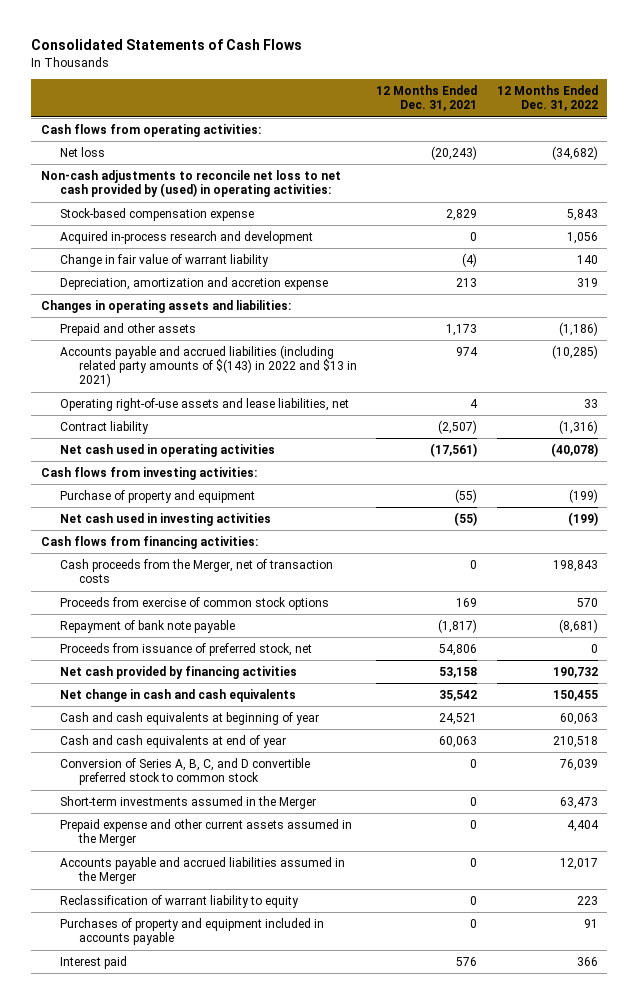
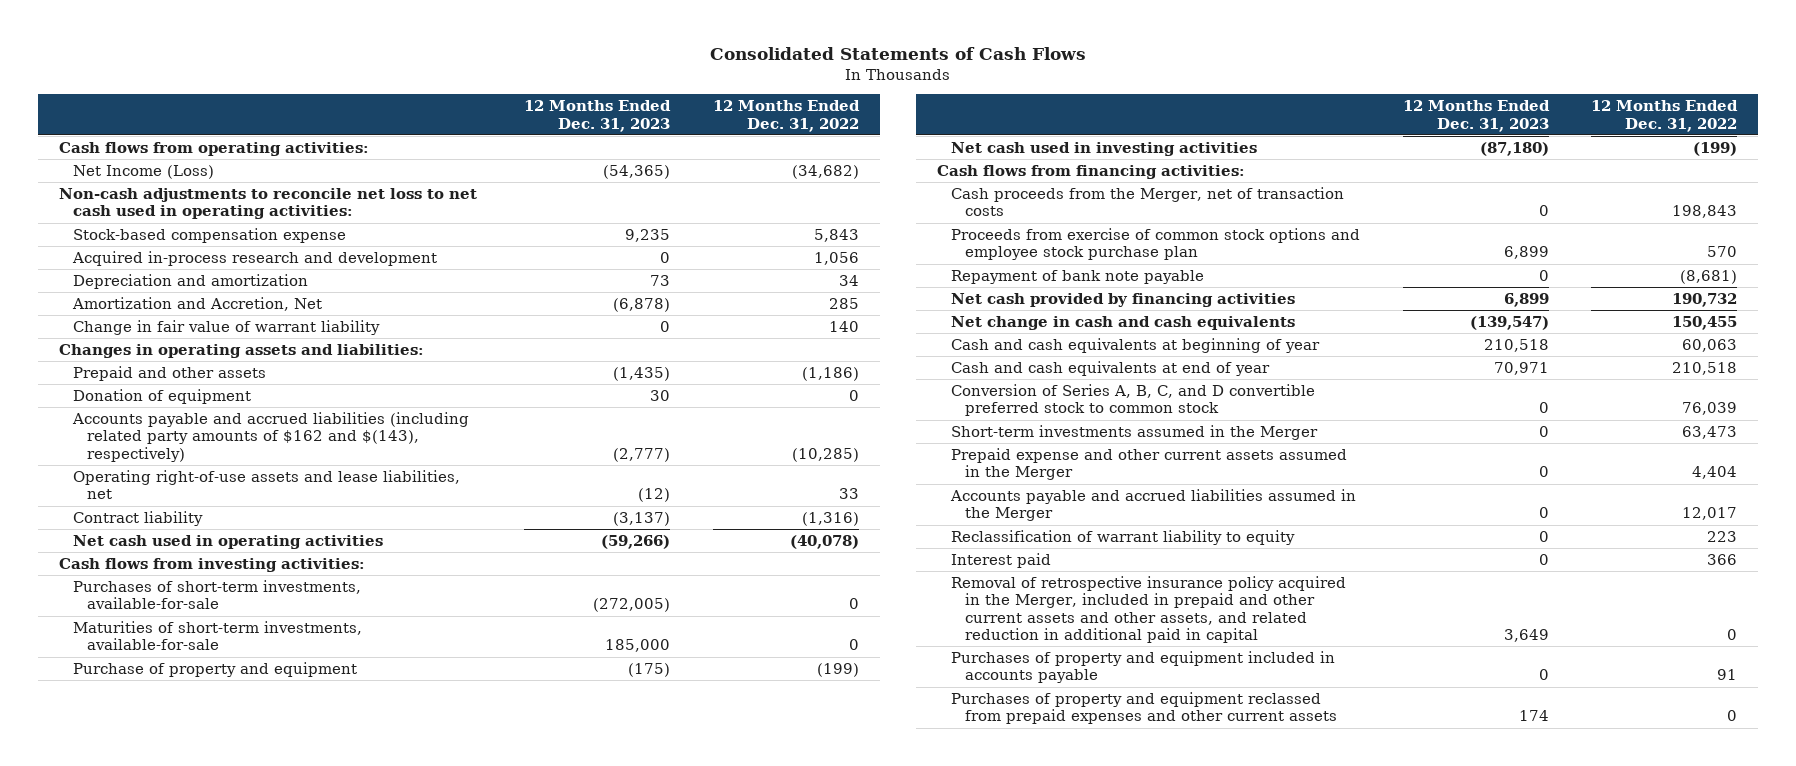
- | 12 Months Ended Dec. 31, 2021 | 12 Months Ended Dec. 31, 2022
+ | 12 Months Ended Dec. 31, 2023 | 12 Months Ended Dec. 31, 2022
- Net loss | (20,243) | (34,682)
- Non-cash adjustments to reconcile net loss to net cash provided by (used) in operating activities:
+ Net Income (Loss) | (54,365) | (34,682)
+ Non-cash adjustments to reconcile net loss to net cash used in operating activities:
+ Depreciation and amortization | 73 | 34
+ Amortization and Accretion, Net | (6,878) | 285
- Depreciation, amortization and accretion expense | 213 | 319
- Accounts payable and accrued liabilities (including related party amounts of $(143) in 2022 and $13 in 2021) | 974 | (10,285)
+ Donation of equipment | 30 | 0
+ Accounts payable and accrued liabilities (including related party amounts of $162 and $(143), respectively) | (2,777) | (10,285)
+ Purchases of short-term investments, available-for-sale | (272,005) | 0
+ Maturities of short-term investments, available-for-sale | 185,000 | 0
- Proceeds from exercise of common stock options | 169 | 570
+ Proceeds from exercise of common stock options and employee stock purchase plan | 6,899 | 570
- Proceeds from issuance of preferred stock, net | 54,806 | 0
+ Removal of retrospective insurance policy acquired in the Merger, included in prepaid and other current assets and other assets, and related reduction in additional paid in capital | 3,649 | 0
moved down: Purchases of property and equipment included in accounts payable | 0 | 91
+ Purchases of property and equipment reclassed from prepaid expenses and other current assets | 174 | 0

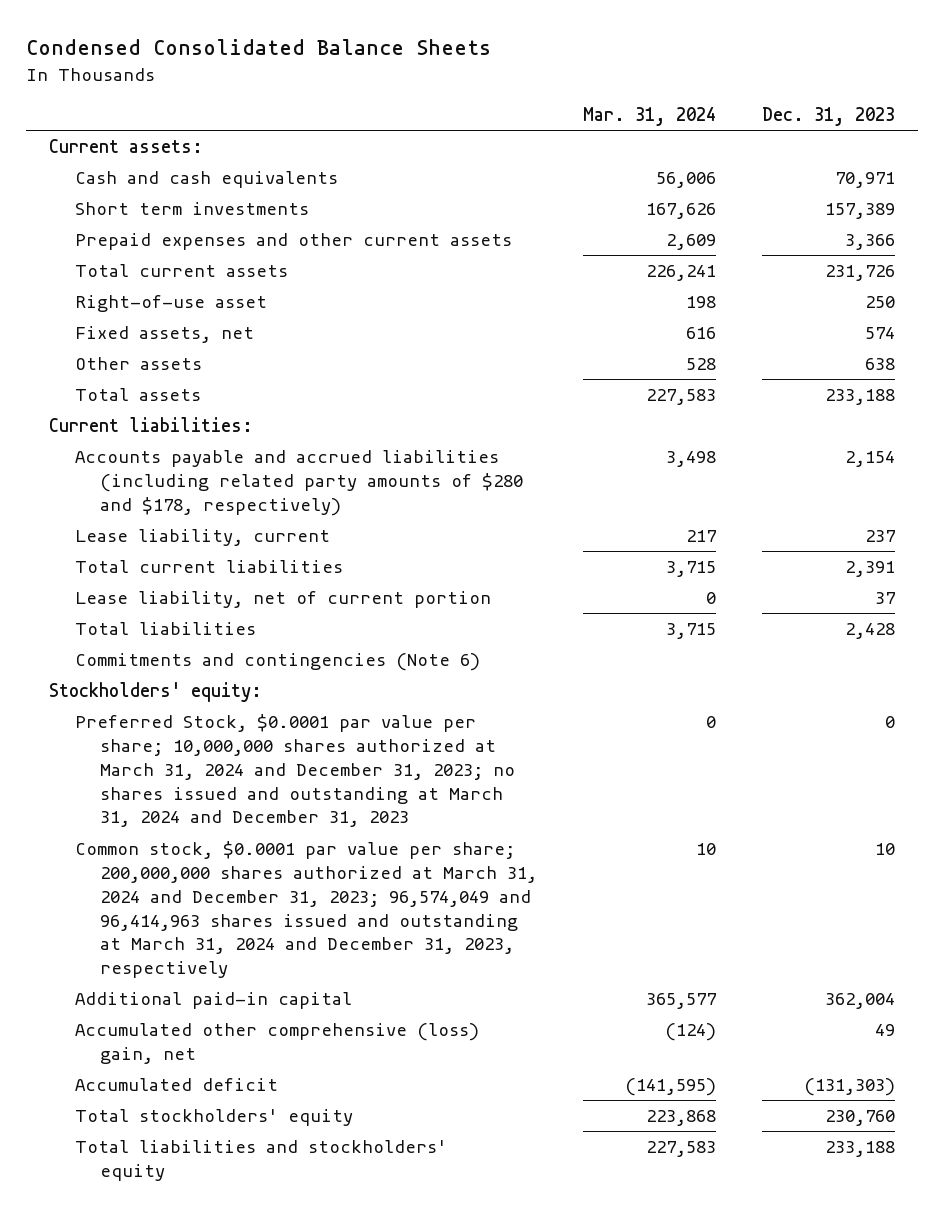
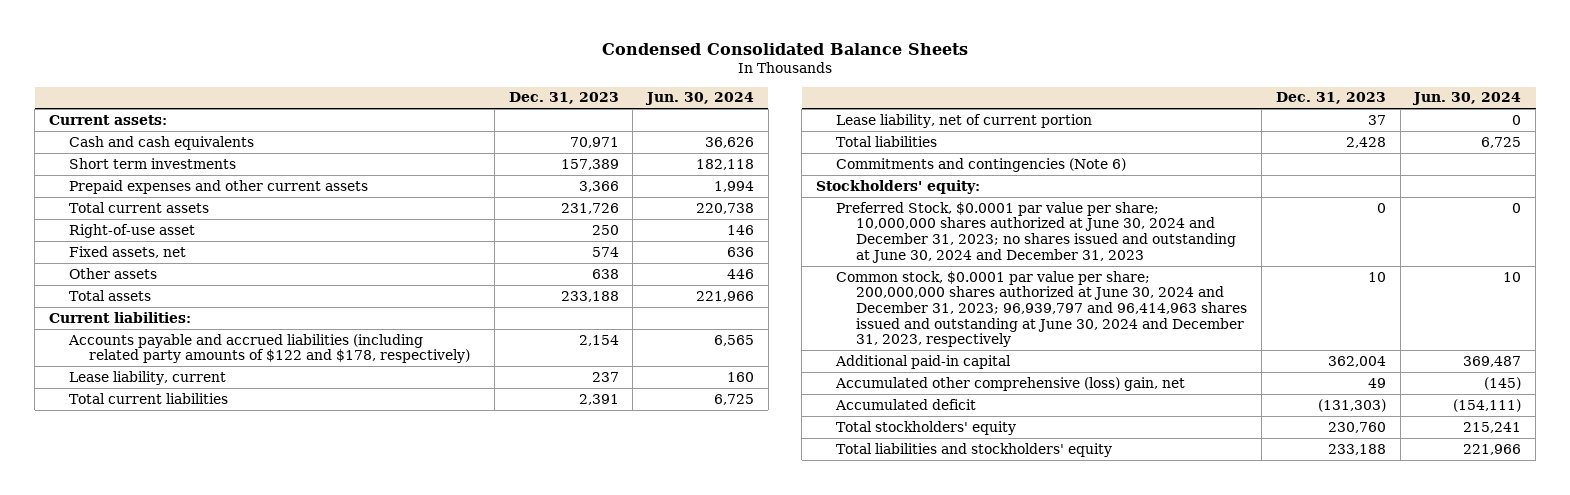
- | Mar. 31, 2024 | Dec. 31, 2023
+ | Dec. 31, 2023 | Jun. 30, 2024
- Accounts payable and accrued liabilities (including related party amounts of $280 and $178, respectively) | 3,498 | 2,154
+ Accounts payable and accrued liabilities (including related party amounts of $122 and $178, respectively) | 2,154 | 6,565
- Preferred Stock, $0.0001 par value per share; 10,000,000 shares authorized at March 31, 2024 and December 31, 2023; no shares issued and outstanding at March 31, 2024 and December 31, 2023 | 0 | 0
- Common stock, $0.0001 par value per share; 200,000,000 shares authorized at March 31, 2024 and December 31, 2023; 96,574,049 and 96,414,963 shares issued and outstanding at March 31, 2024 and December 31, 2023, respectively | 10 | 10
+ Preferred Stock, $0.0001 par value per share; 10,000,000 shares authorized at June 30, 2024 and December 31, 2023; no shares issued and outstanding at June 30, 2024 and December 31, 2023 | 0 | 0
+ Common stock, $0.0001 par value per share; 200,000,000 shares authorized at June 30, 2024 and December 31, 2023; 96,939,797 and 96,414,963 shares issued and outstanding at June 30, 2024 and December 31, 2023, respectively | 10 | 10

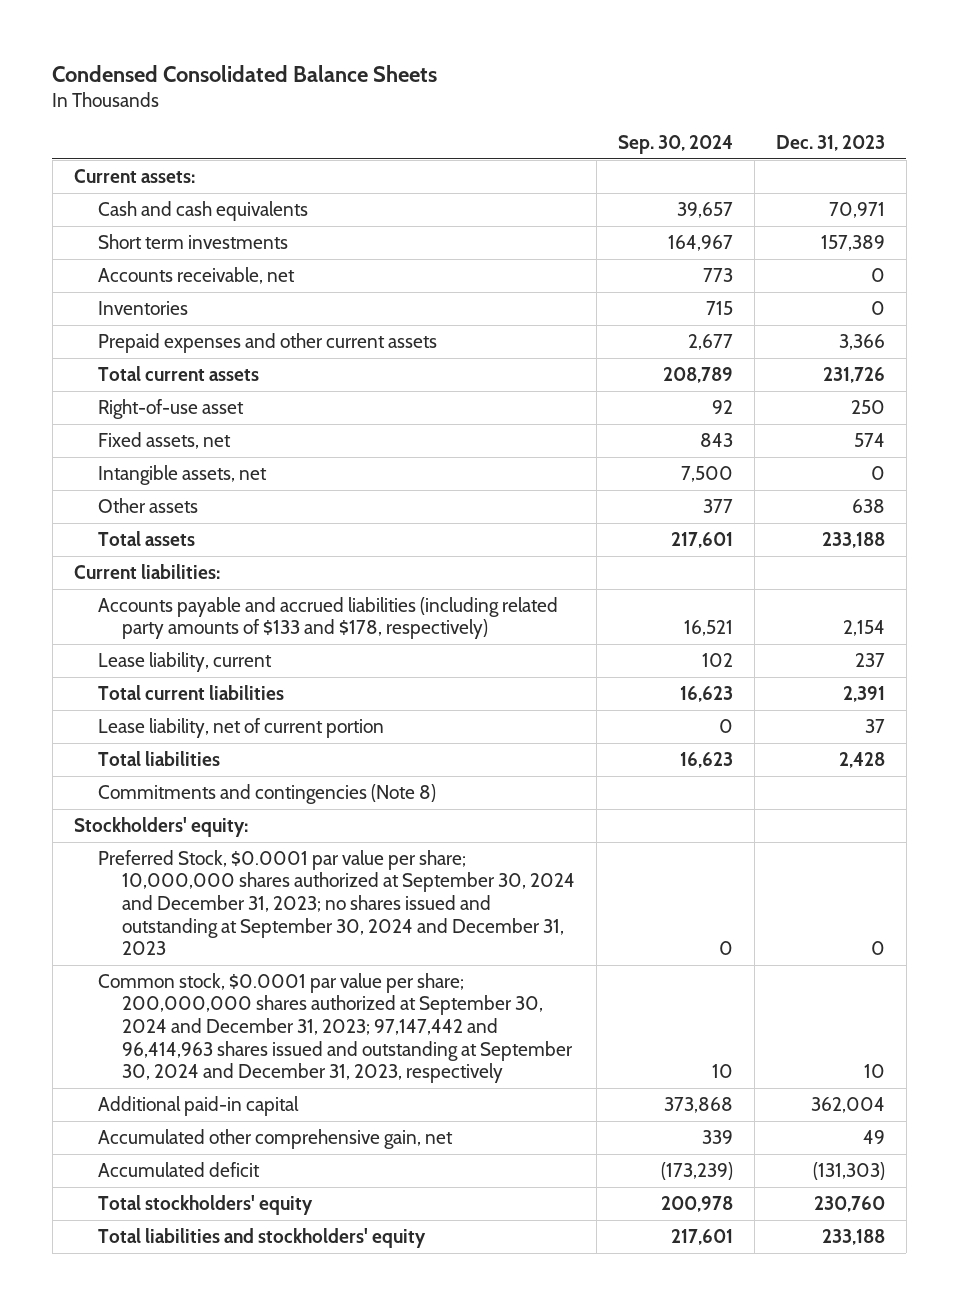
- | Dec. 31, 2023 | Jun. 30, 2024
+ | Sep. 30, 2024 | Dec. 31, 2023
+ Accounts receivable, net | 773 | 0
+ Inventories | 715 | 0
+ Intangible assets, net | 7,500 | 0
- Accounts payable and accrued liabilities (including related party amounts of $122 and $178, respectively) | 2,154 | 6,565
+ Accounts payable and accrued liabilities (including related party amounts of $133 and $178, respectively) | 16,521 | 2,154
- Commitments and contingencies (Note 6)
+ Commitments and contingencies (Note 8)
- Preferred Stock, $0.0001 par value per share; 10,000,000 shares authorized at June 30, 2024 and December 31, 2023; no shares issued and outstanding at June 30, 2024 and December 31, 2023 | 0 | 0
- Common stock, $0.0001 par value per share; 200,000,000 shares authorized at June 30, 2024 and December 31, 2023; 96,939,797 and 96,414,963 shares issued and outstanding at June 30, 2024 and December 31, 2023, respectively | 10 | 10
+ Preferred Stock, $0.0001 par value per share; 10,000,000 shares authorized at September 30, 2024 and December 31, 2023; no shares issued and outstanding at September 30, 2024 and December 31, 2023 | 0 | 0
+ Common stock, $0.0001 par value per share; 200,000,000 shares authorized at September 30, 2024 and December 31, 2023; 97,147,442 and 96,414,963 shares issued and outstanding at September 30, 2024 and December 31, 2023, respectively | 10 | 10
- Accumulated other comprehensive (loss) gain, net | 49 | (145)
+ Accumulated other comprehensive gain, net | 339 | 49

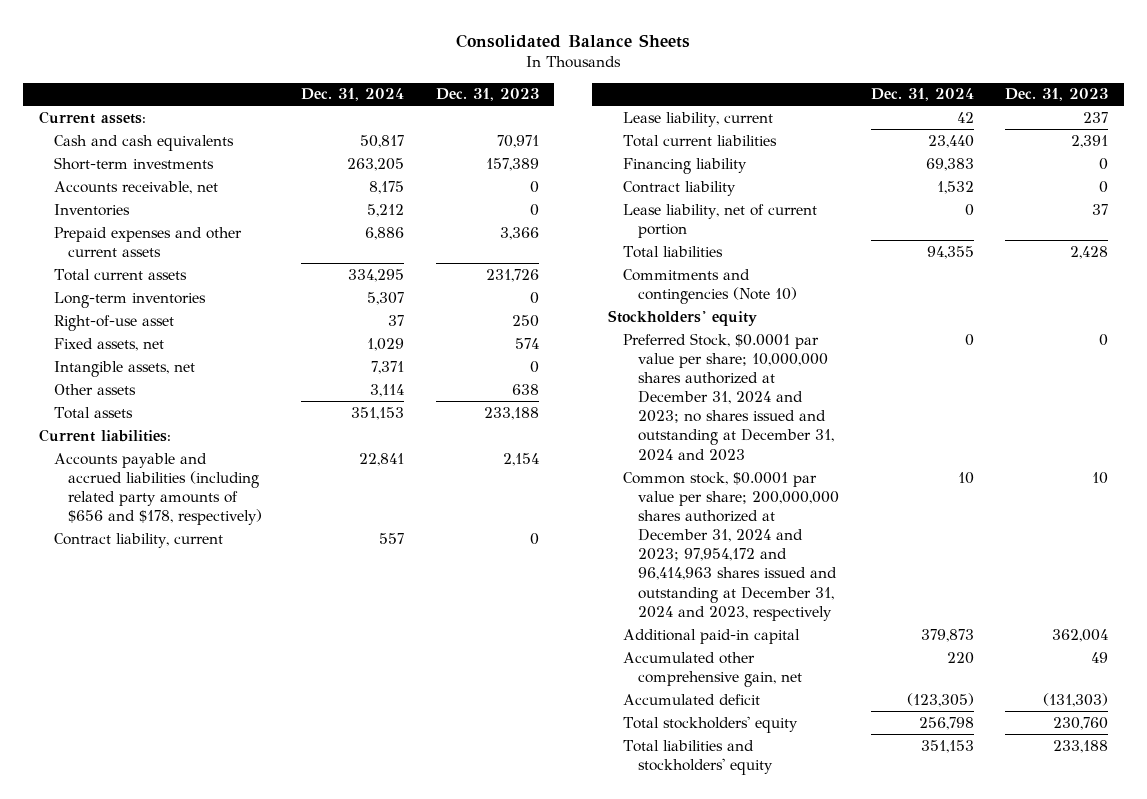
- Condensed Consolidated Balance Sheets
+ Consolidated Balance Sheets
- | Sep. 30, 2024 | Dec. 31, 2023
+ | Dec. 31, 2024 | Dec. 31, 2023
- Short term investments | 164,967 | 157,389
+ Short-term investments | 263,205 | 157,389
+ Long-term inventories | 5,307 | 0
- Accounts payable and accrued liabilities (including related party amounts of $133 and $178, respectively) | 16,521 | 2,154
+ Accounts payable and accrued liabilities (including related party amounts of $656 and $178, respectively) | 22,841 | 2,154
+ Contract liability, current | 557 | 0
+ Financing liability | 69,383 | 0
+ Contract liability | 1,532 | 0
- Commitments and contingencies (Note 8)
- Stockholders' equity:
- Preferred Stock, $0.0001 par value per share; 10,000,000 shares authorized at September 30, 2024 and December 31, 2023; no shares issued and outstanding at September 30, 2024 and December 31, 2023 | 0 | 0
- Common stock, $0.0001 par value per share; 200,000,000 shares authorized at September 30, 2024 and December 31, 2023; 97,147,442 and 96,414,963 shares issued and outstanding at September 30, 2024 and December 31, 2023, respectively | 10 | 10
+ Commitments and contingencies (Note 10)
+ Stockholders' equity
+ Preferred Stock, $0.0001 par value per share; 10,000,000 shares authorized at December 31, 2024 and 2023; no shares issued and outstanding at December 31, 2024 and 2023 | 0 | 0
+ Common stock, $0.0001 par value per share; 200,000,000 shares authorized at December 31, 2024 and 2023; 97,954,172 and 96,414,963 shares issued and outstanding at December 31, 2024 and 2023, respectively | 10 | 10

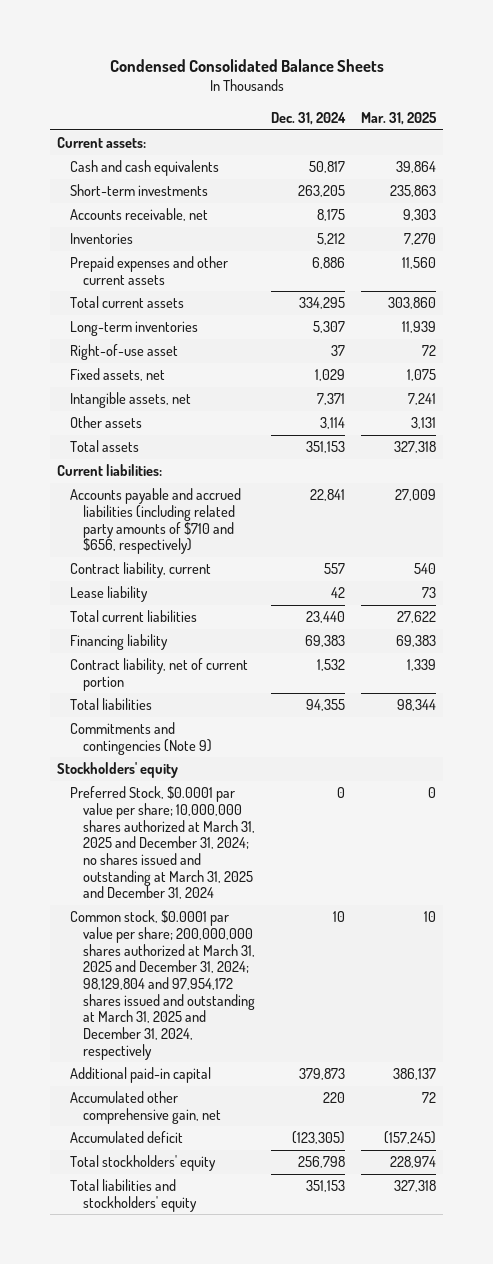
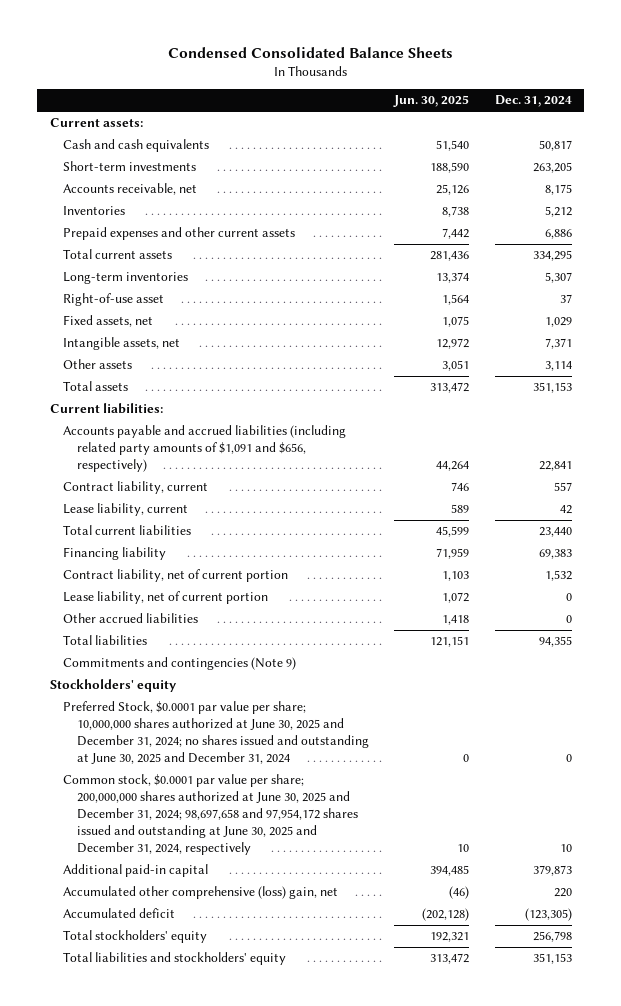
- | Dec. 31, 2024 | Mar. 31, 2025
+ | Jun. 30, 2025 | Dec. 31, 2024
- Accounts payable and accrued liabilities (including related party amounts of $710 and $656, respectively) | 22,841 | 27,009
+ Accounts payable and accrued liabilities (including related party amounts of $1,091 and $656, respectively) | 44,264 | 22,841
- Lease liability | 42 | 73
+ Lease liability, current | 589 | 42
+ Lease liability, net of current portion | 1,072 | 0
+ Other accrued liabilities | 1,418 | 0
- Preferred Stock, $0.0001 par value per share; 10,000,000 shares authorized at March 31, 2025 and December 31, 2024; no shares issued and outstanding at March 31, 2025 and December 31, 2024 | 0 | 0
- Common stock, $0.0001 par value per share; 200,000,000 shares authorized at March 31, 2025 and December 31, 2024; 98,129,804 and 97,954,172 shares issued and outstanding at March 31, 2025 and December 31, 2024, respectively | 10 | 10
+ Preferred Stock, $0.0001 par value per share; 10,000,000 shares authorized at June 30, 2025 and December 31, 2024; no shares issued and outstanding at June 30, 2025 and December 31, 2024 | 0 | 0
+ Common stock, $0.0001 par value per share; 200,000,000 shares authorized at June 30, 2025 and December 31, 2024; 98,697,658 and 97,954,172 shares issued and outstanding at June 30, 2025 and December 31, 2024, respectively | 10 | 10
- Accumulated other comprehensive gain, net | 220 | 72
+ Accumulated other comprehensive (loss) gain, net | (46) | 220

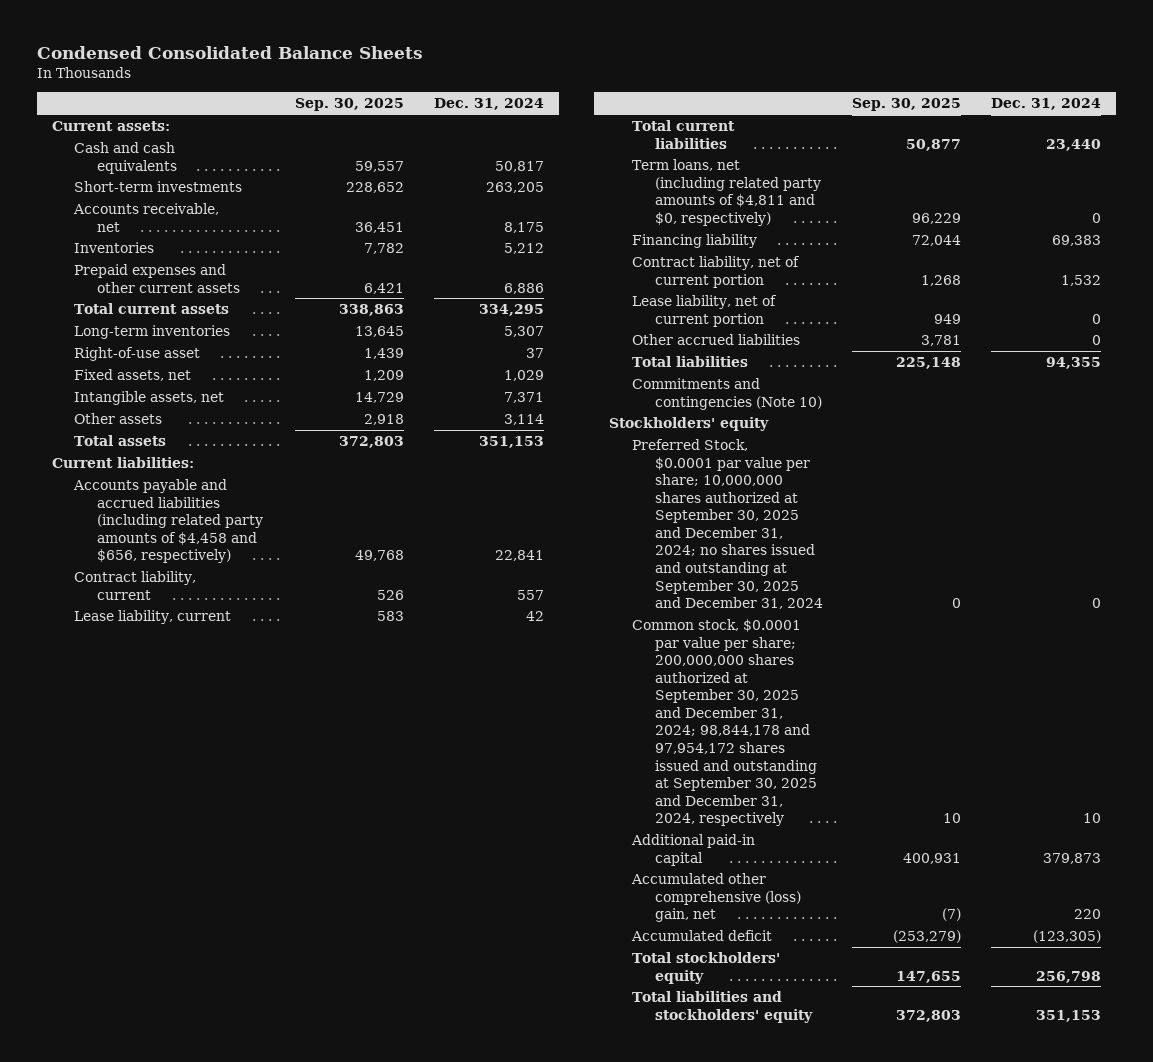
- | Jun. 30, 2025 | Dec. 31, 2024
+ | Sep. 30, 2025 | Dec. 31, 2024
- Accounts payable and accrued liabilities (including related party amounts of $1,091 and $656, respectively) | 44,264 | 22,841
+ Accounts payable and accrued liabilities (including related party amounts of $4,458 and $656, respectively) | 49,768 | 22,841
+ Term loans, net (including related party amounts of $4,811 and $0, respectively) | 96,229 | 0
- Commitments and contingencies (Note 9)
+ Commitments and contingencies (Note 10)
- Preferred Stock, $0.0001 par value per share; 10,000,000 shares authorized at June 30, 2025 and December 31, 2024; no shares issued and outstanding at June 30, 2025 and December 31, 2024 | 0 | 0
- Common stock, $0.0001 par value per share; 200,000,000 shares authorized at June 30, 2025 and December 31, 2024; 98,697,658 and 97,954,172 shares issued and outstanding at June 30, 2025 and December 31, 2024, respectively | 10 | 10
+ Preferred Stock, $0.0001 par value per share; 10,000,000 shares authorized at September 30, 2025 and December 31, 2024; no shares issued and outstanding at September 30, 2025 and December 31, 2024 | 0 | 0
+ Common stock, $0.0001 par value per share; 200,000,000 shares authorized at September 30, 2025 and December 31, 2024; 98,844,178 and 97,954,172 shares issued and outstanding at September 30, 2025 and December 31, 2024, respectively | 10 | 10

